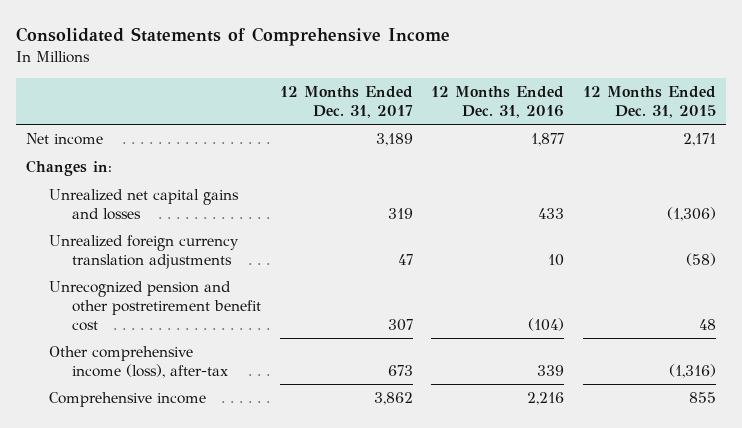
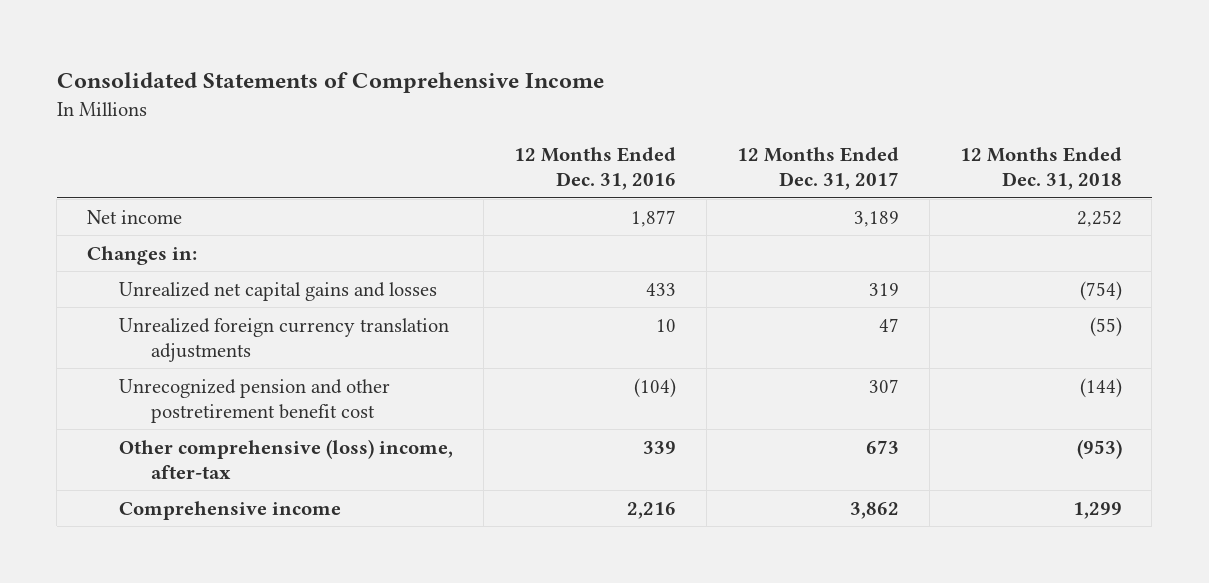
- | 12 Months Ended Dec. 31, 2017 | 12 Months Ended Dec. 31, 2016 | 12 Months Ended Dec. 31, 2015
+ | 12 Months Ended Dec. 31, 2016 | 12 Months Ended Dec. 31, 2017 | 12 Months Ended Dec. 31, 2018
- Other comprehensive income (loss), after-tax | 673 | 339 | (1,316)
+ Other comprehensive (loss) income, after-tax | 339 | 673 | (953)

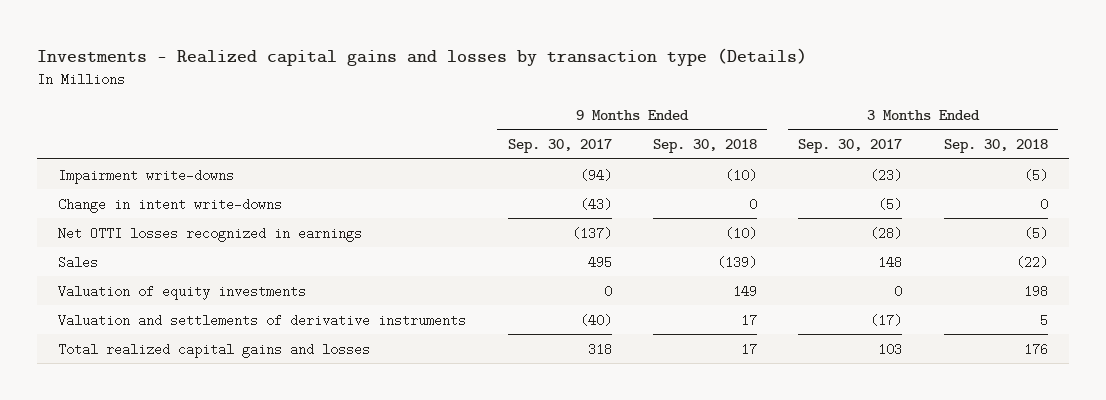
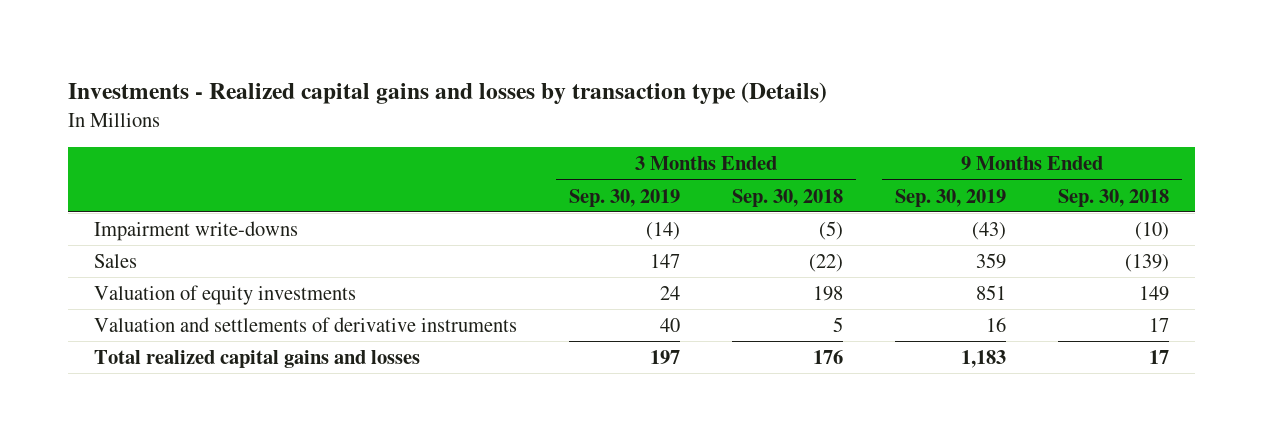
- | 9 Months Ended Sep. 30, 2017 | 9 Months Ended Sep. 30, 2018 | 3 Months Ended Sep. 30, 2017 | 3 Months Ended Sep. 30, 2018
+ | 3 Months Ended Sep. 30, 2019 | 3 Months Ended Sep. 30, 2018 | 9 Months Ended Sep. 30, 2019 | 9 Months Ended Sep. 30, 2018
- Change in intent write-downs | (43) | 0 | (5) | 0
- Net OTTI losses recognized in earnings | (137) | (10) | (28) | (5)

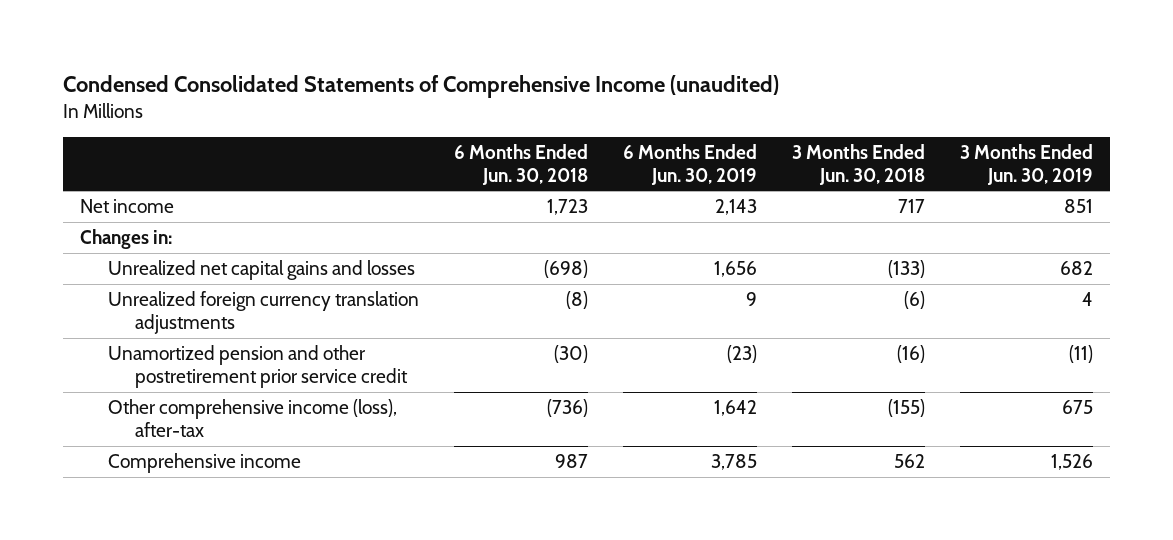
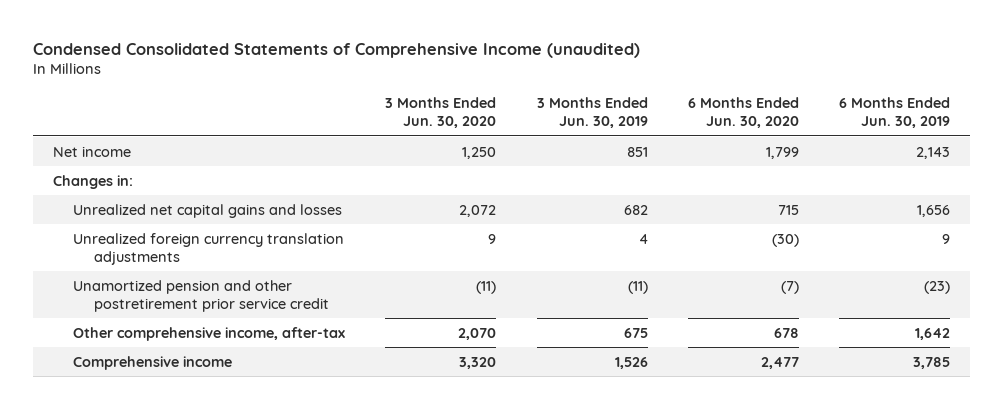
- | 6 Months Ended Jun. 30, 2018 | 6 Months Ended Jun. 30, 2019 | 3 Months Ended Jun. 30, 2018 | 3 Months Ended Jun. 30, 2019
+ | 3 Months Ended Jun. 30, 2020 | 3 Months Ended Jun. 30, 2019 | 6 Months Ended Jun. 30, 2020 | 6 Months Ended Jun. 30, 2019
- Other comprehensive income (loss), after-tax | (736) | 1,642 | (155) | 675
+ Other comprehensive income, after-tax | 2,070 | 675 | 678 | 1,642

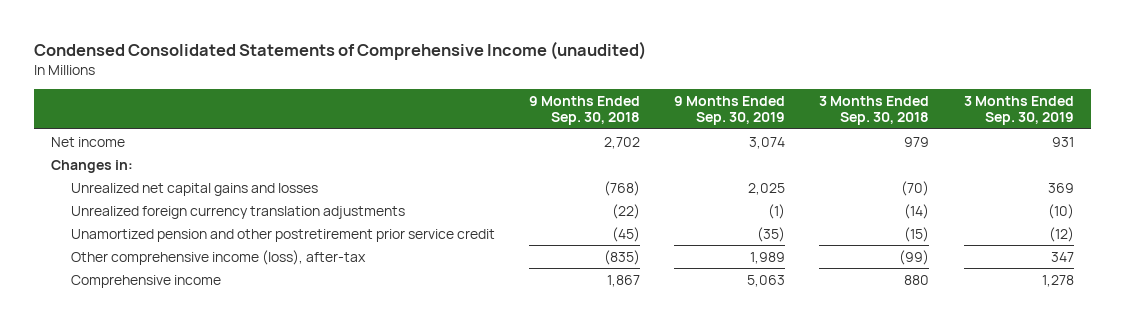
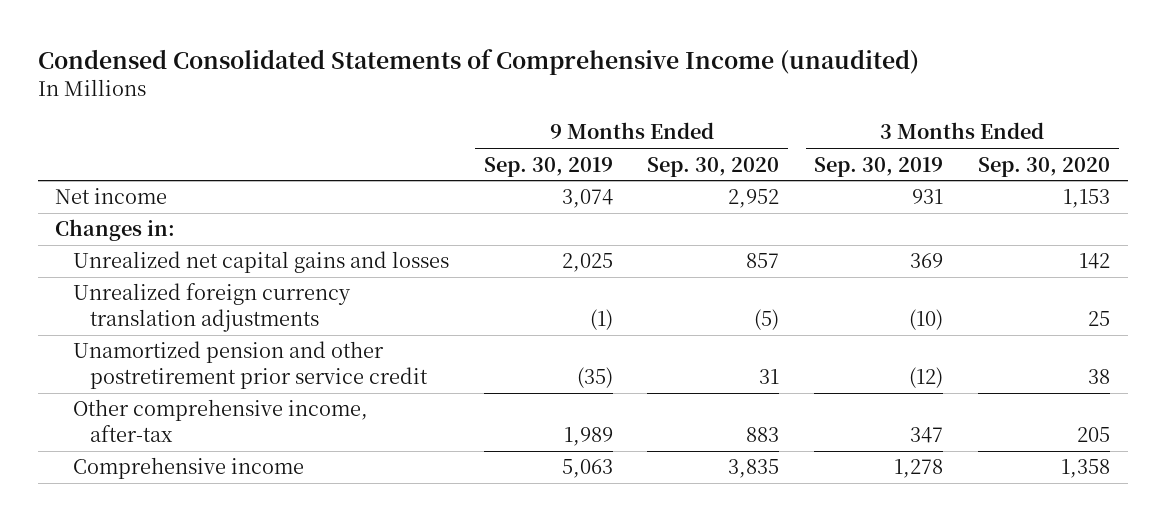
- | 9 Months Ended Sep. 30, 2018 | 9 Months Ended Sep. 30, 2019 | 3 Months Ended Sep. 30, 2018 | 3 Months Ended Sep. 30, 2019
+ | 9 Months Ended Sep. 30, 2019 | 9 Months Ended Sep. 30, 2020 | 3 Months Ended Sep. 30, 2019 | 3 Months Ended Sep. 30, 2020
- Other comprehensive income (loss), after-tax | (835) | 1,989 | (99) | 347
+ Other comprehensive income, after-tax | 1,989 | 883 | 347 | 205

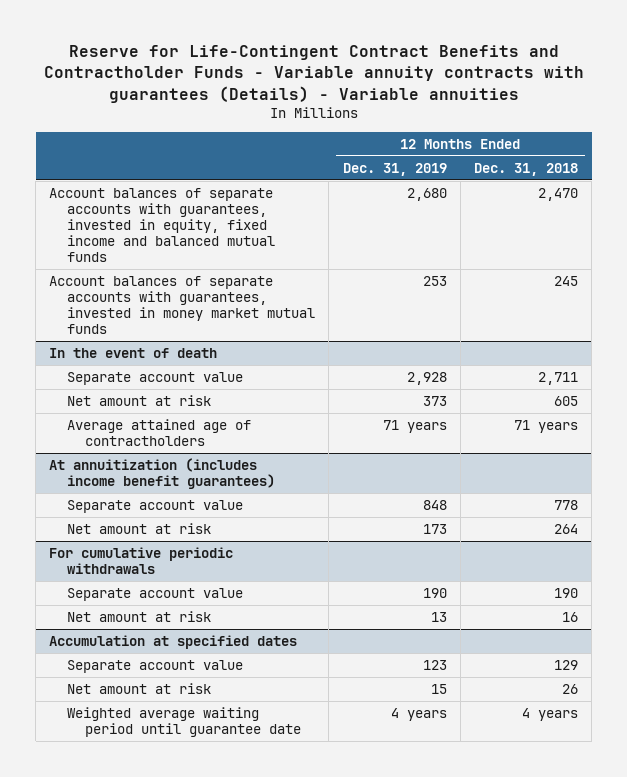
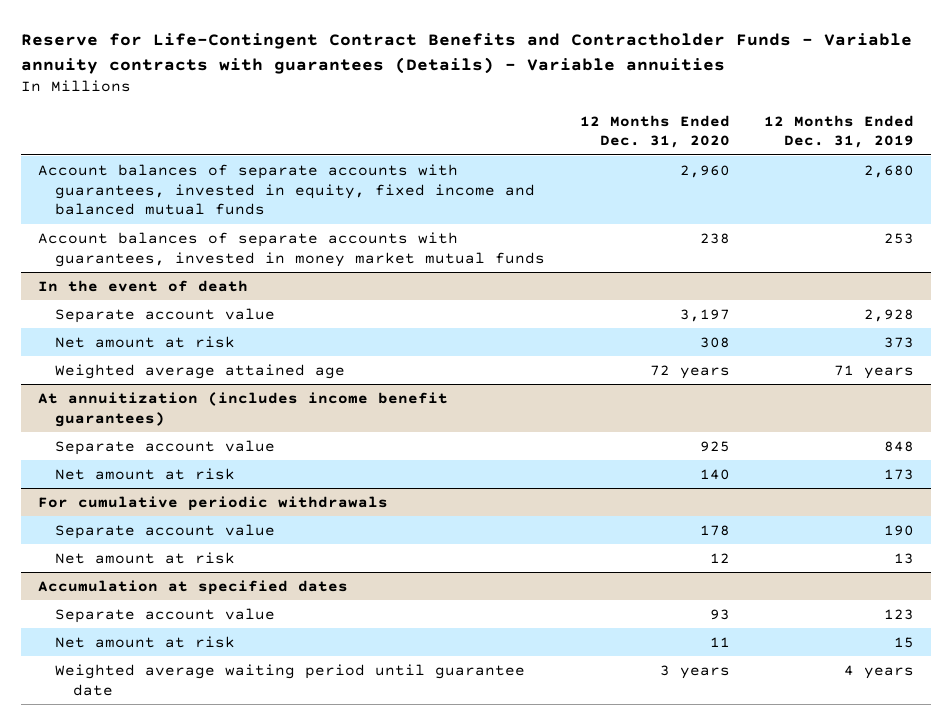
- | 12 Months Ended Dec. 31, 2019 | 12 Months Ended Dec. 31, 2018
+ | 12 Months Ended Dec. 31, 2020 | 12 Months Ended Dec. 31, 2019
@ In the event of death
- Average attained age of contractholders | 71 years | 71 years
+ Weighted average attained age | 72 years | 71 years

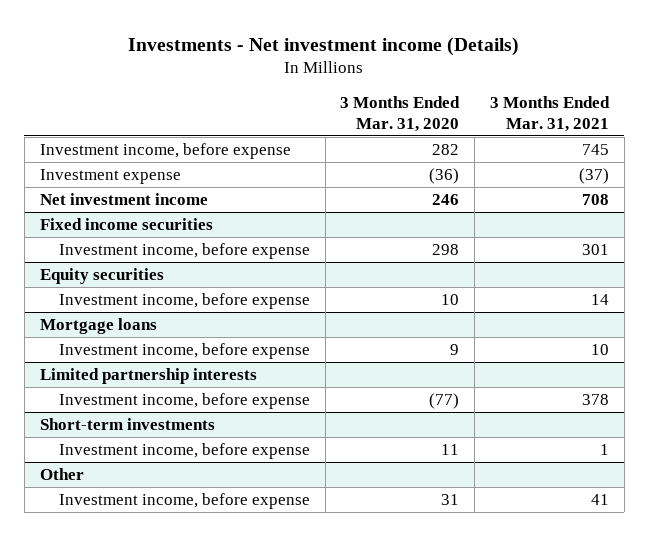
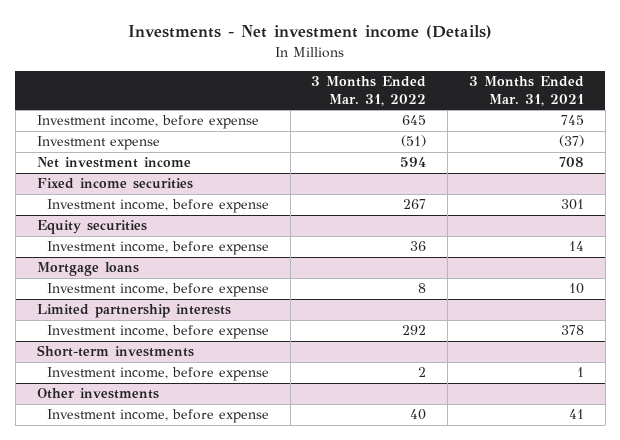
- | 3 Months Ended Mar. 31, 2020 | 3 Months Ended Mar. 31, 2021
+ | 3 Months Ended Mar. 31, 2022 | 3 Months Ended Mar. 31, 2021
- Other
+ Other investments

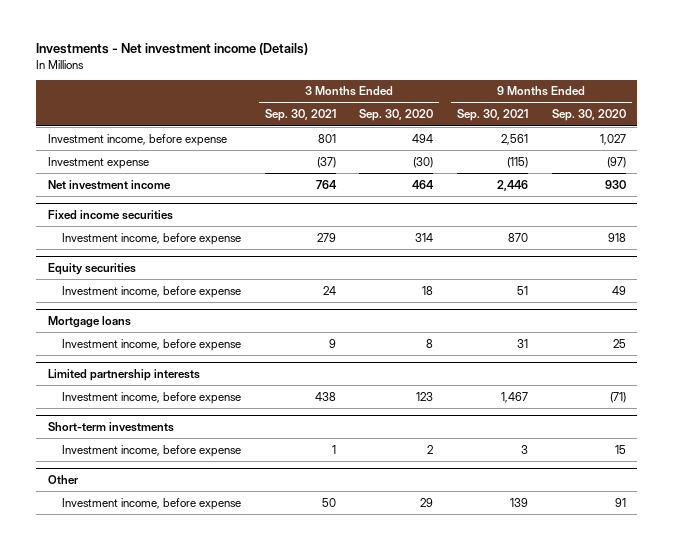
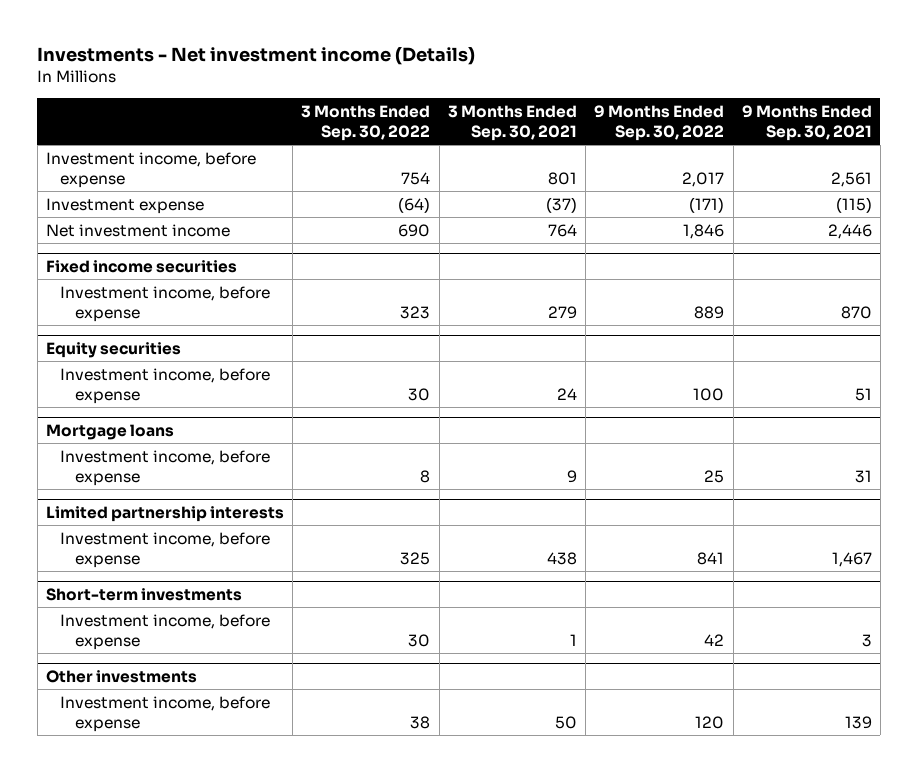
- | 3 Months Ended Sep. 30, 2021 | 3 Months Ended Sep. 30, 2020 | 9 Months Ended Sep. 30, 2021 | 9 Months Ended Sep. 30, 2020
+ | 3 Months Ended Sep. 30, 2022 | 3 Months Ended Sep. 30, 2021 | 9 Months Ended Sep. 30, 2022 | 9 Months Ended Sep. 30, 2021
- Other
+ Other investments

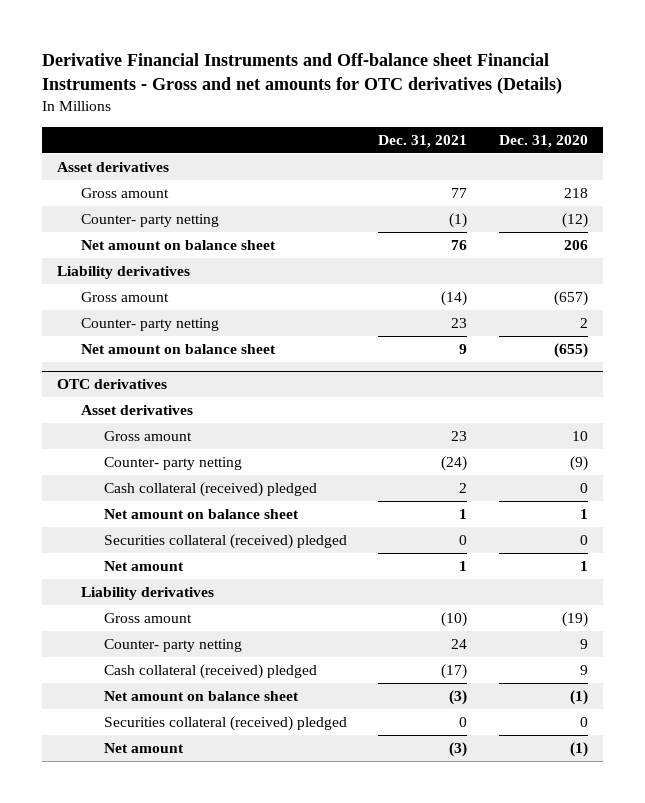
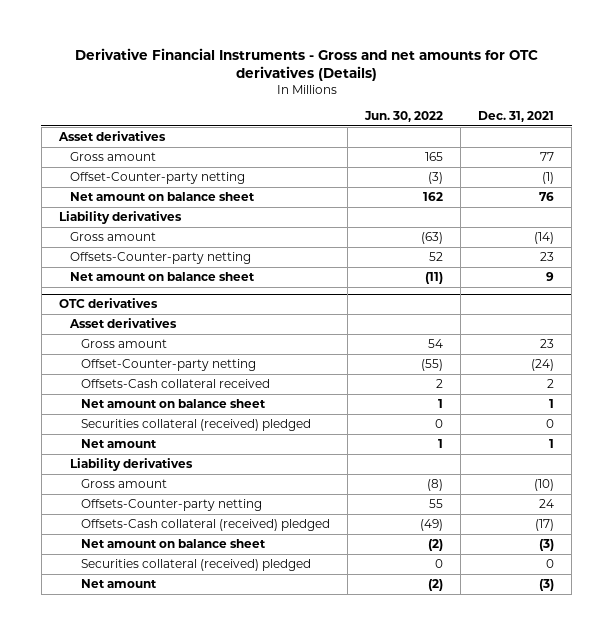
- Derivative Financial Instruments and Off-balance sheet Financial Instruments - Gross and net amounts for OTC derivatives (Details)
+ Derivative Financial Instruments - Gross and net amounts for OTC derivatives (Details)
- | Dec. 31, 2021 | Dec. 31, 2020
+ | Jun. 30, 2022 | Dec. 31, 2021
- Counter- party netting | (1) | (12)
+ Offset-Counter-party netting | (3) | (1)
- Counter- party netting | 23 | 2
+ Offsets-Counter-party netting | 52 | 23
@ OTC derivatives
- Counter- party netting | (24) | (9)
- Cash collateral (received) pledged | 2 | 0
+ Offset-Counter-party netting | (55) | (24)
+ Offsets-Cash collateral received | 2 | 2
- Counter- party netting | 24 | 9
- Cash collateral (received) pledged | (17) | 9
+ Offsets-Counter-party netting | 55 | 24
+ Offsets-Cash collateral (received) pledged | (49) | (17)

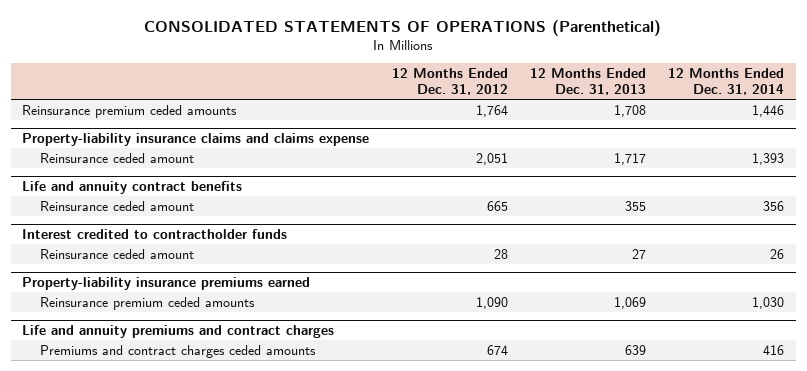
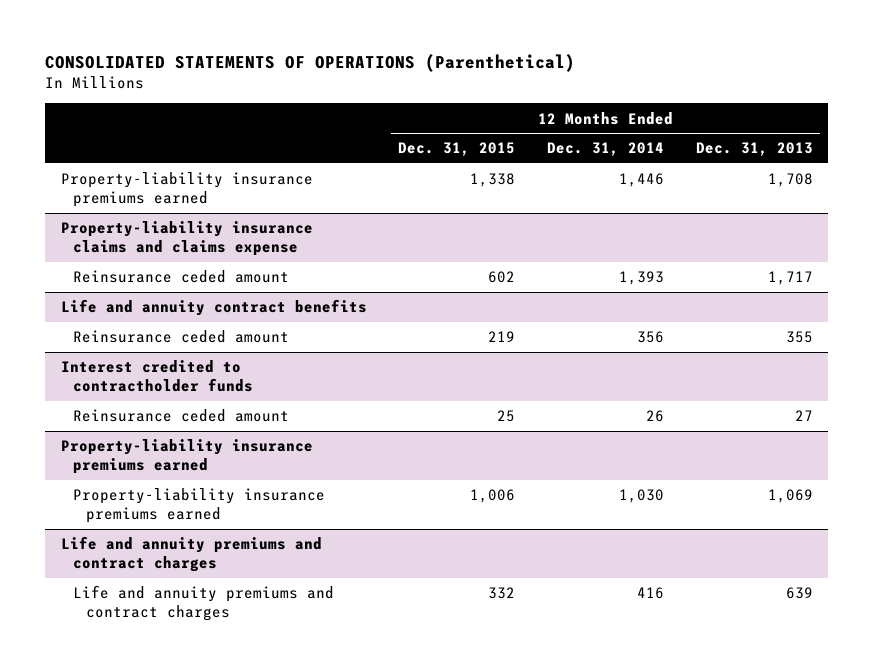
- | 12 Months Ended Dec. 31, 2012 | 12 Months Ended Dec. 31, 2013 | 12 Months Ended Dec. 31, 2014
+ | 12 Months Ended Dec. 31, 2015 | 12 Months Ended Dec. 31, 2014 | 12 Months Ended Dec. 31, 2013
- Reinsurance premium ceded amounts | 1,764 | 1,708 | 1,446
+ Property-liability insurance premiums earned | 1,338 | 1,446 | 1,708
@ Property-liability insurance premiums earned
- Reinsurance premium ceded amounts | 1,090 | 1,069 | 1,030
+ Property-liability insurance premiums earned | 1,006 | 1,030 | 1,069
@ Life and annuity premiums and contract charges
- Premiums and contract charges ceded amounts | 674 | 639 | 416
+ Life and annuity premiums and contract charges | 332 | 416 | 639

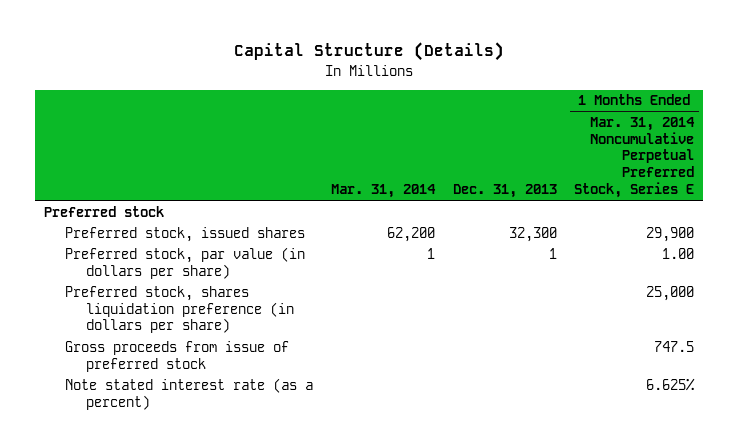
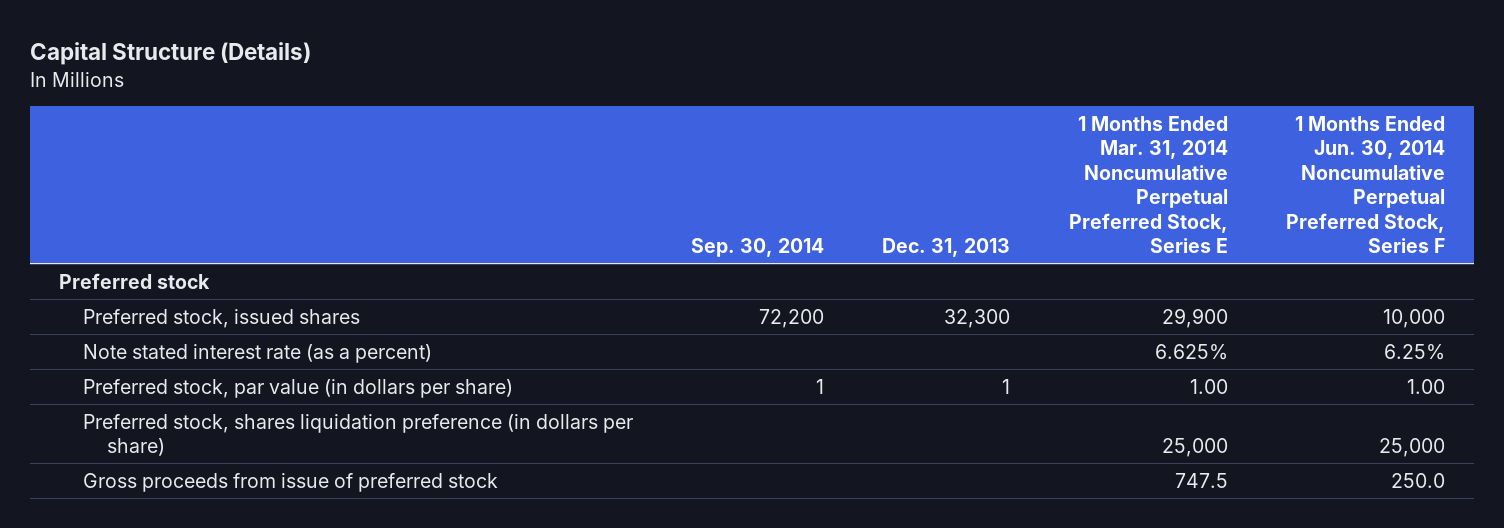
- | Mar. 31, 2014 | Dec. 31, 2013 | 1 Months Ended Mar. 31, 2014 Noncumulative Perpetual Preferred Stock, Series E
+ | Sep. 30, 2014 | Dec. 31, 2013 | 1 Months Ended Mar. 31, 2014 Noncumulative Perpetual Preferred Stock, Series E | 1 Months Ended Jun. 30, 2014 Noncumulative Perpetual Preferred Stock, Series F
moved up: Note stated interest rate (as a percent) | | | 6.625% | 6.25%

